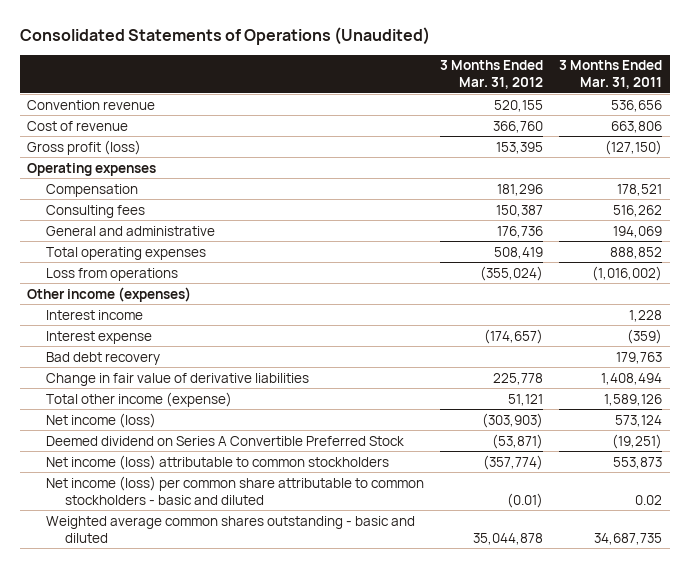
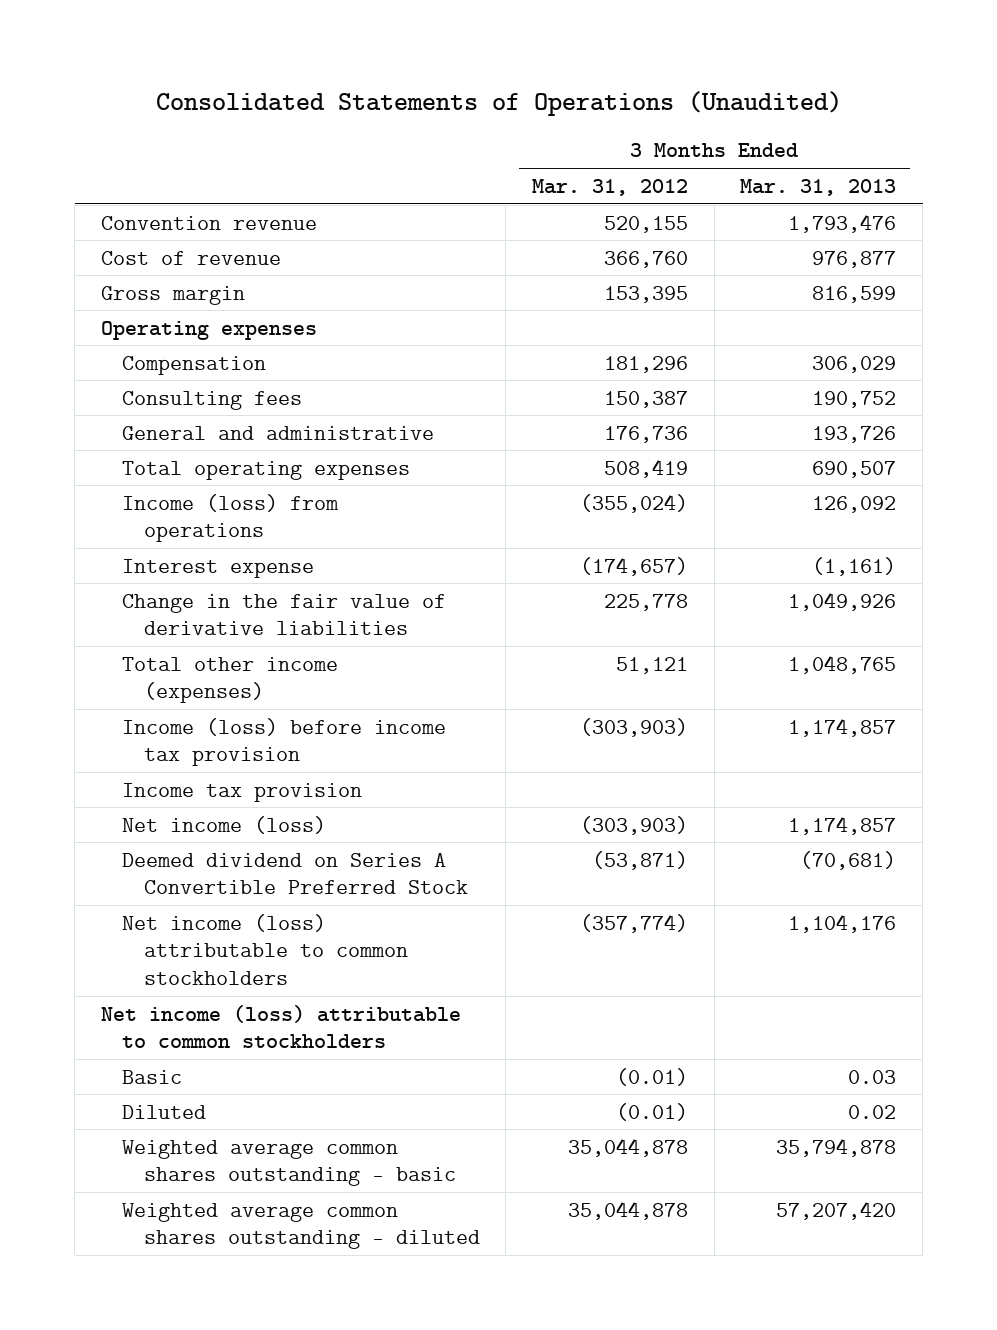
- | 3 Months Ended Mar. 31, 2012 | 3 Months Ended Mar. 31, 2011
+ | 3 Months Ended Mar. 31, 2012 | 3 Months Ended Mar. 31, 2013
- Gross profit (loss) | 153,395 | (127,150)
+ Gross margin | 153,395 | 816,599
- Loss from operations | (355,024) | (1,016,002)
- Other income (expenses)
- Interest income | | 1,228
+ Income (loss) from operations | (355,024) | 126,092
- Bad debt recovery | | 179,763
- Change in fair value of derivative liabilities | 225,778 | 1,408,494
- Total other income (expense) | 51,121 | 1,589,126
+ Change in the fair value of derivative liabilities | 225,778 | 1,049,926
+ Total other income (expenses) | 51,121 | 1,048,765
+ Income (loss) before income tax provision | (303,903) | 1,174,857
+ Income tax provision
- Net income (loss) per common share attributable to common stockholders - basic and diluted | (0.01) | 0.02
- Weighted average common shares outstanding - basic and diluted | 35,044,878 | 34,687,735
+ Net income (loss) attributable to common stockholders
+ Basic | (0.01) | 0.03
+ Diluted | (0.01) | 0.02
+ Weighted average common shares outstanding - basic | 35,044,878 | 35,794,878
+ Weighted average common shares outstanding - diluted | 35,044,878 | 57,207,420

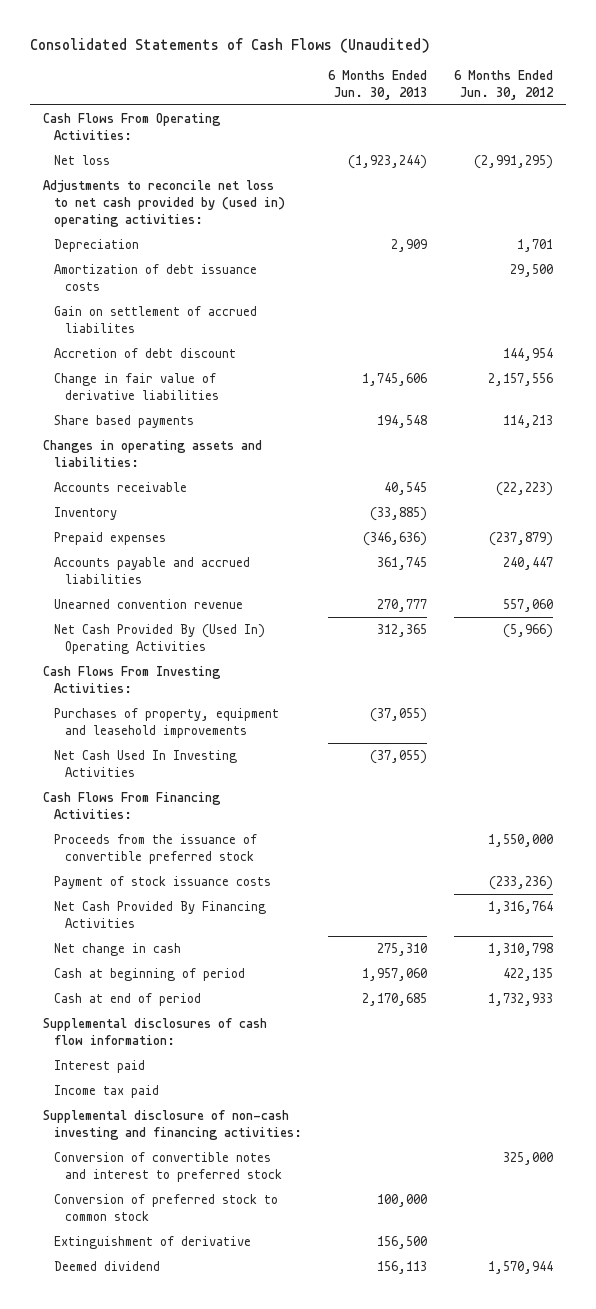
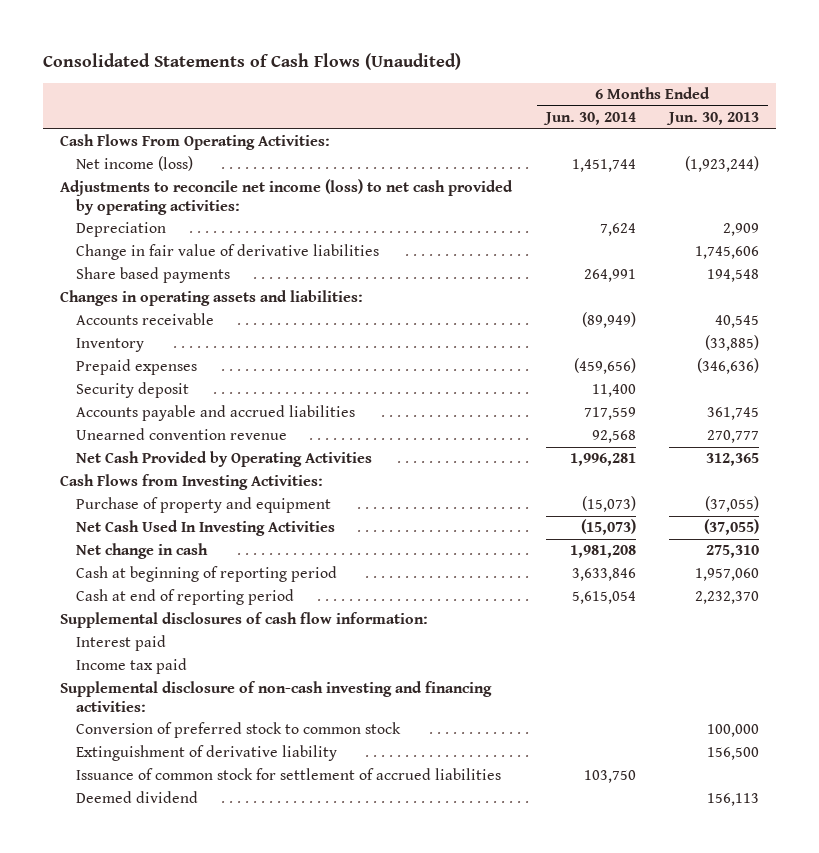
- | 6 Months Ended Jun. 30, 2013 | 6 Months Ended Jun. 30, 2012
+ | 6 Months Ended Jun. 30, 2014 | 6 Months Ended Jun. 30, 2013
- Net loss | (1,923,244) | (2,991,295)
- Adjustments to reconcile net loss to net cash provided by (used in) operating activities:
+ Net income (loss) | 1,451,744 | (1,923,244)
+ Adjustments to reconcile net income (loss) to net cash provided by operating activities:
- Amortization of debt issuance costs | | 29,500
- Gain on settlement of accrued liabilites
- Accretion of debt discount | | 144,954
+ Security deposit | 11,400 |
- Net Cash Provided By (Used In) Operating Activities | 312,365 | (5,966)
- Cash Flows From Investing Activities:
- Purchases of property, equipment and leasehold improvements | (37,055) |
+ Net Cash Provided by Operating Activities | 1,996,281 | 312,365
+ Cash Flows from Investing Activities:
+ Purchase of property and equipment | (15,073) | (37,055)
- Cash Flows From Financing Activities:
- Proceeds from the issuance of convertible preferred stock | | 1,550,000
- Payment of stock issuance costs | | (233,236)
- Net Cash Provided By Financing Activities | | 1,316,764
- Cash at beginning of period | 1,957,060 | 422,135
- Cash at end of period | 2,170,685 | 1,732,933
+ Cash at beginning of reporting period | 3,633,846 | 1,957,060
+ Cash at end of reporting period | 5,615,054 | 2,232,370
- Conversion of convertible notes and interest to preferred stock | | 325,000
- Extinguishment of derivative | 156,500 |
+ Extinguishment of derivative liability | | 156,500
+ Issuance of common stock for settlement of accrued liabilities | 103,750 |

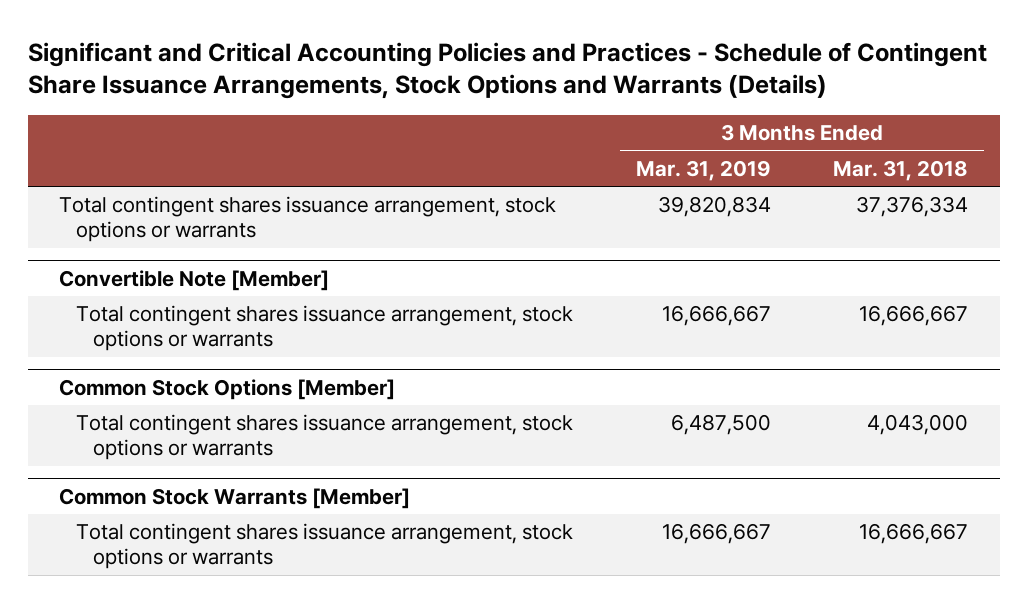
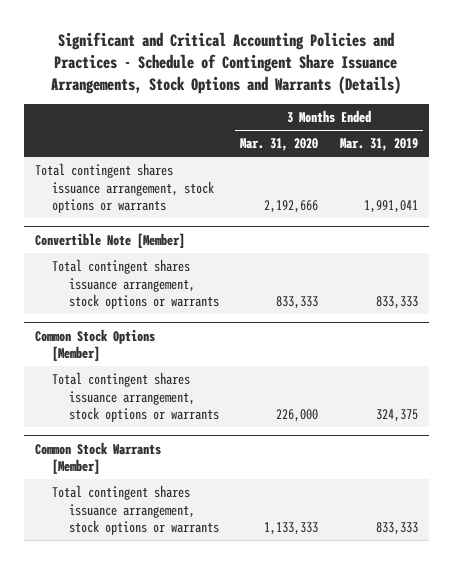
- | 3 Months Ended Mar. 31, 2019 | 3 Months Ended Mar. 31, 2018
+ | 3 Months Ended Mar. 31, 2020 | 3 Months Ended Mar. 31, 2019
- Total contingent shares issuance arrangement, stock options or warrants | 39,820,834 | 37,376,334
+ Total contingent shares issuance arrangement, stock options or warrants | 2,192,666 | 1,991,041
@ Convertible Note [Member]
- Total contingent shares issuance arrangement, stock options or warrants | 16,666,667 | 16,666,667
+ Total contingent shares issuance arrangement, stock options or warrants | 833,333 | 833,333
@ Common Stock Options [Member]
- Total contingent shares issuance arrangement, stock options or warrants | 6,487,500 | 4,043,000
+ Total contingent shares issuance arrangement, stock options or warrants | 226,000 | 324,375
@ Common Stock Warrants [Member]
- Total contingent shares issuance arrangement, stock options or warrants | 16,666,667 | 16,666,667
+ Total contingent shares issuance arrangement, stock options or warrants | 1,133,333 | 833,333

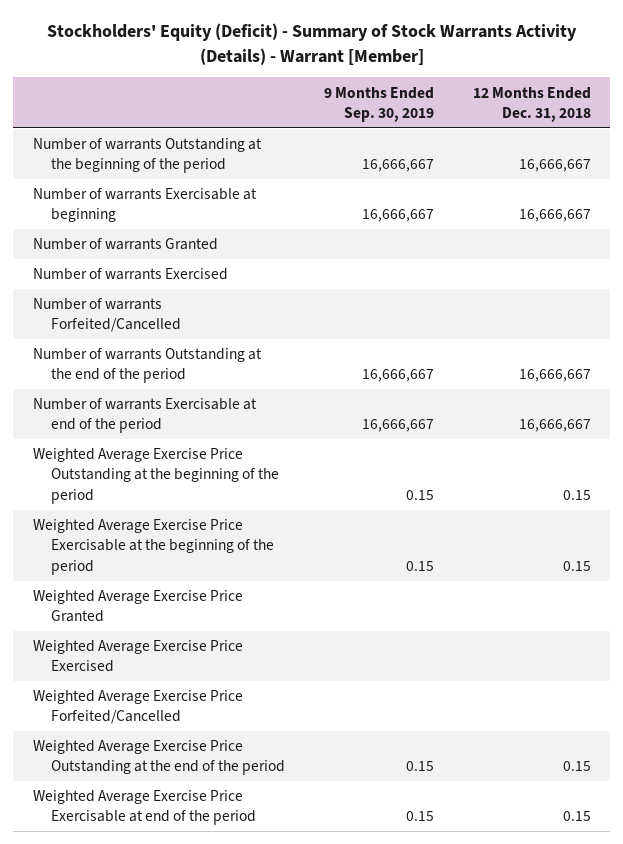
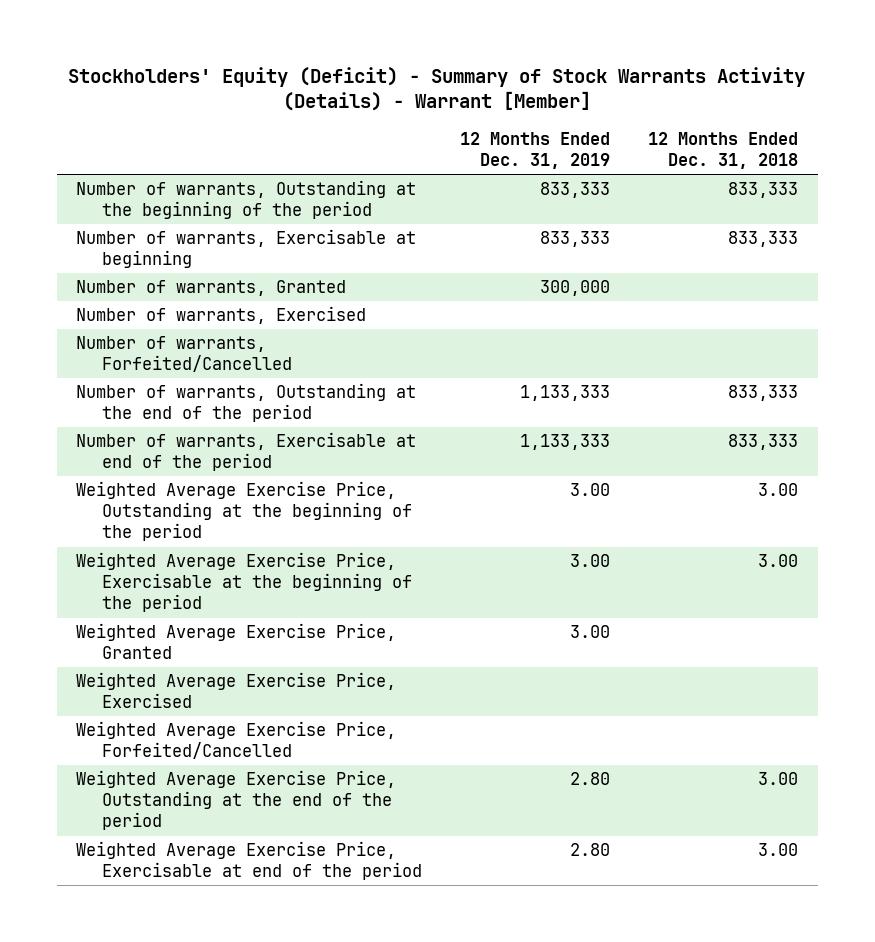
- | 9 Months Ended Sep. 30, 2019 | 12 Months Ended Dec. 31, 2018
+ | 12 Months Ended Dec. 31, 2019 | 12 Months Ended Dec. 31, 2018
- Number of warrants Outstanding at the beginning of the period | 16,666,667 | 16,666,667
- Number of warrants Exercisable at beginning | 16,666,667 | 16,666,667
- Number of warrants Granted
- Number of warrants Exercised
- Number of warrants Forfeited/Cancelled
- Number of warrants Outstanding at the end of the period | 16,666,667 | 16,666,667
- Number of warrants Exercisable at end of the period | 16,666,667 | 16,666,667
- Weighted Average Exercise Price Outstanding at the beginning of the period | 0.15 | 0.15
- Weighted Average Exercise Price Exercisable at the beginning of the period | 0.15 | 0.15
- Weighted Average Exercise Price Granted
- Weighted Average Exercise Price Exercised
- Weighted Average Exercise Price Forfeited/Cancelled
- Weighted Average Exercise Price Outstanding at the end of the period | 0.15 | 0.15
- Weighted Average Exercise Price Exercisable at end of the period | 0.15 | 0.15
+ Number of warrants, Outstanding at the beginning of the period | 833,333 | 833,333
+ Number of warrants, Exercisable at beginning | 833,333 | 833,333
+ Number of warrants, Granted | 300,000 |
+ Number of warrants, Exercised
+ Number of warrants, Forfeited/Cancelled
+ Number of warrants, Outstanding at the end of the period | 1,133,333 | 833,333
+ Number of warrants, Exercisable at end of the period | 1,133,333 | 833,333
+ Weighted Average Exercise Price, Outstanding at the beginning of the period | 3.00 | 3.00
+ Weighted Average Exercise Price, Exercisable at the beginning of the period | 3.00 | 3.00
+ Weighted Average Exercise Price, Granted | 3.00 |
+ Weighted Average Exercise Price, Exercised
+ Weighted Average Exercise Price, Forfeited/Cancelled
+ Weighted Average Exercise Price, Outstanding at the end of the period | 2.80 | 3.00
+ Weighted Average Exercise Price, Exercisable at end of the period | 2.80 | 3.00

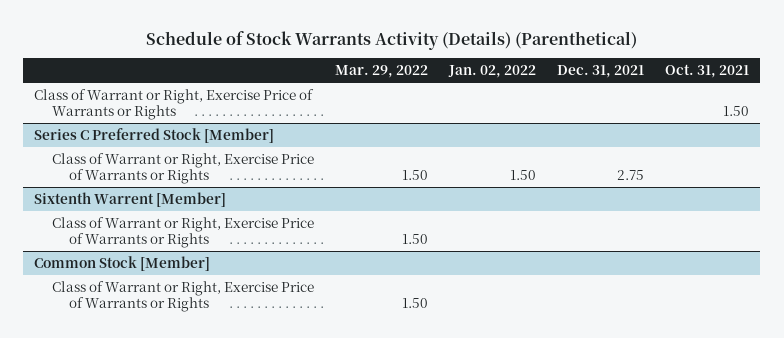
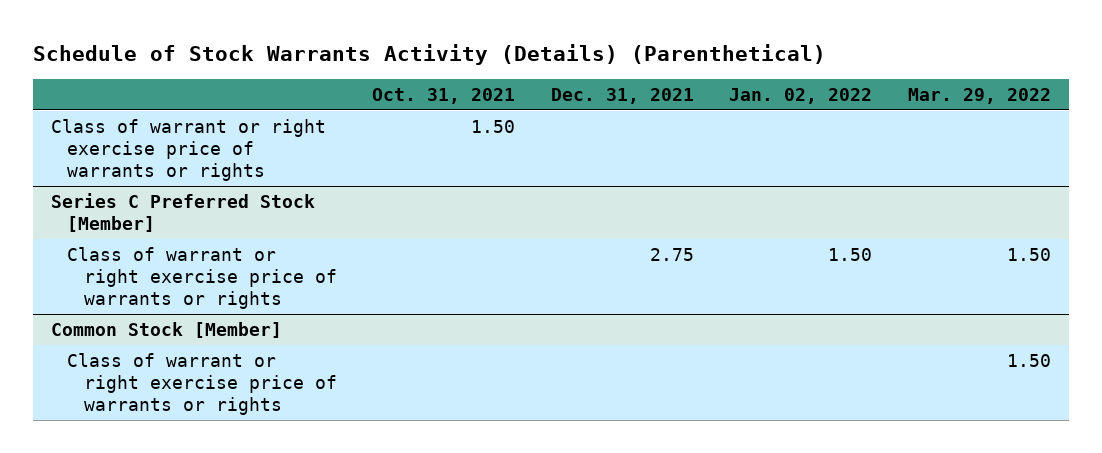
- | Mar. 29, 2022 | Jan. 02, 2022 | Dec. 31, 2021 | Oct. 31, 2021
+ | Oct. 31, 2021 | Dec. 31, 2021 | Jan. 02, 2022 | Mar. 29, 2022
- Class of Warrant or Right, Exercise Price of Warrants or Rights | | | | 1.50
+ Class of warrant or right exercise price of warrants or rights | 1.50 | | |
@ Series C Preferred Stock [Member]
- Class of Warrant or Right, Exercise Price of Warrants or Rights | 1.50 | 1.50 | 2.75 |
- Sixtenth Warrent [Member]
- Class of Warrant or Right, Exercise Price of Warrants or Rights | 1.50 | | |
@ Series C Preferred Stock [Member]
+ Class of warrant or right exercise price of warrants or rights | | 2.75 | 1.50 | 1.50
@ Common Stock [Member]
- Class of Warrant or Right, Exercise Price of Warrants or Rights | 1.50 | | |
+ Class of warrant or right exercise price of warrants or rights | | | | 1.50

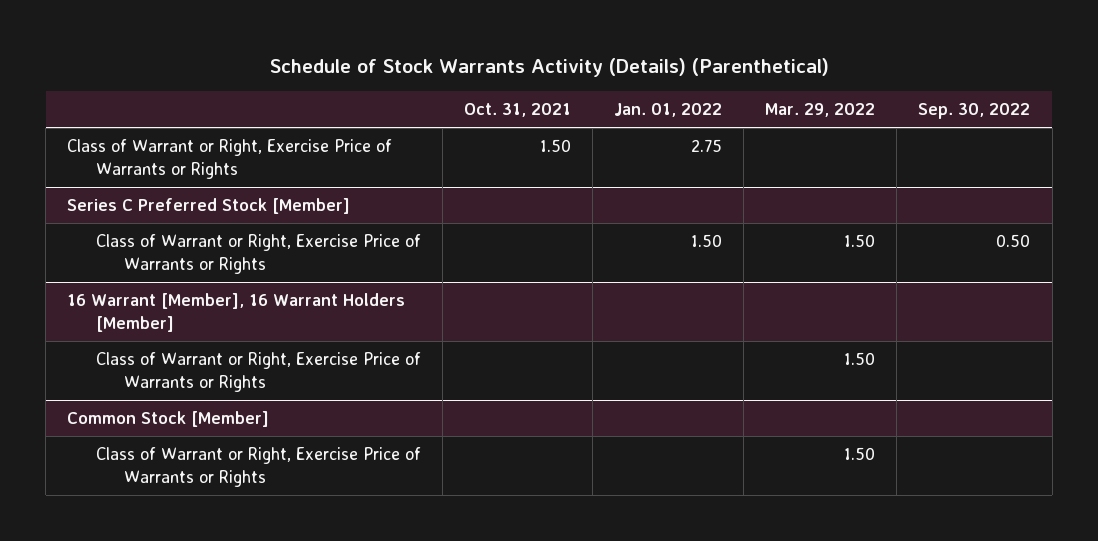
- | Oct. 31, 2021 | Dec. 31, 2021 | Jan. 02, 2022 | Mar. 29, 2022
+ | Oct. 31, 2021 | Jan. 01, 2022 | Mar. 29, 2022 | Sep. 30, 2022
- Class of warrant or right exercise price of warrants or rights | 1.50 | | |
+ Class of Warrant or Right, Exercise Price of Warrants or Rights | 1.50 | 2.75 | |
@ Series C Preferred Stock [Member]
- Class of warrant or right exercise price of warrants or rights | | 2.75 | 1.50 | 1.50
+ Class of Warrant or Right, Exercise Price of Warrants or Rights | | 1.50 | 1.50 | 0.50
+ 16 Warrant [Member], 16 Warrant Holders [Member]
+ Class of Warrant or Right, Exercise Price of Warrants or Rights | | | 1.50 |
@ Common Stock [Member]
- Class of warrant or right exercise price of warrants or rights | | | | 1.50
+ Class of Warrant or Right, Exercise Price of Warrants or Rights | | | 1.50 |

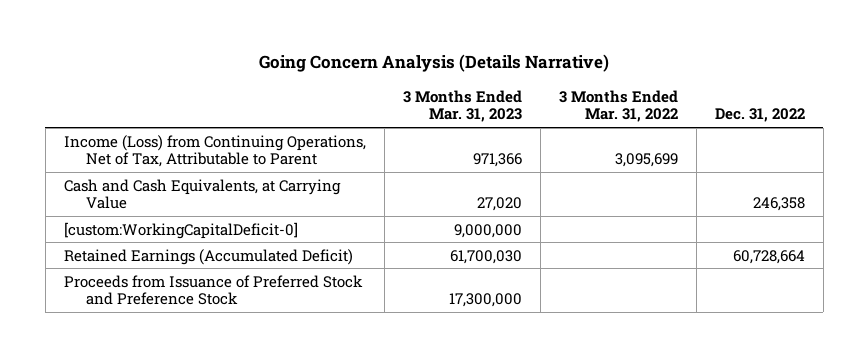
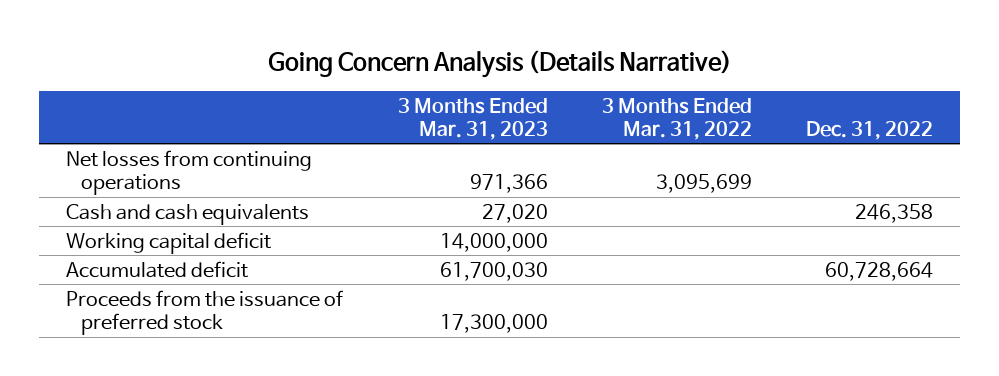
- Income (Loss) from Continuing Operations, Net of Tax, Attributable to Parent | 971,366 | 3,095,699 |
- Cash and Cash Equivalents, at Carrying Value | 27,020 | | 246,358
- [custom:WorkingCapitalDeficit-0] | 9,000,000 | |
- Retained Earnings (Accumulated Deficit) | 61,700,030 | | 60,728,664
- Proceeds from Issuance of Preferred Stock and Preference Stock | 17,300,000 | |
+ Net losses from continuing operations | 971,366 | 3,095,699 |
+ Cash and cash equivalents | 27,020 | | 246,358
+ Working capital deficit | 14,000,000 | |
+ Accumulated deficit | 61,700,030 | | 60,728,664
+ Proceeds from the issuance of preferred stock | 17,300,000 | |

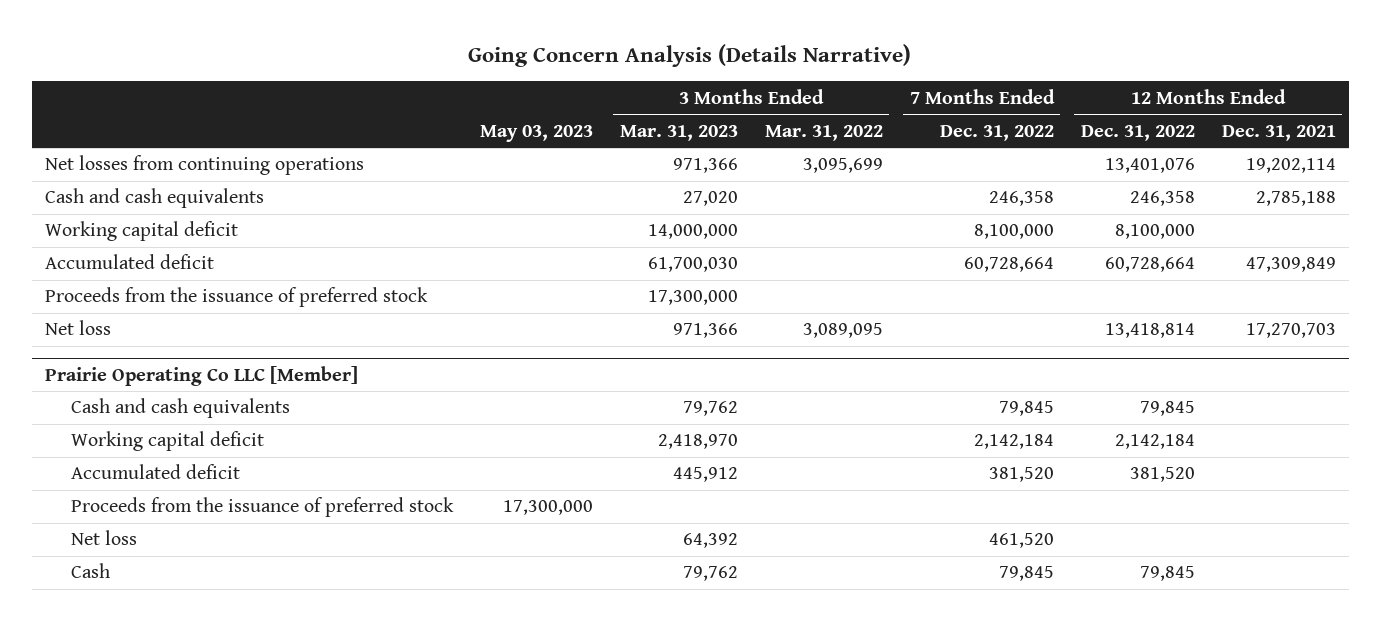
- | 3 Months Ended Mar. 31, 2023 | 3 Months Ended Mar. 31, 2022 | Dec. 31, 2022
+ | May 03, 2023 | 3 Months Ended Mar. 31, 2023 | 3 Months Ended Mar. 31, 2022 | 7 Months Ended Dec. 31, 2022 | 12 Months Ended Dec. 31, 2022 | 12 Months Ended Dec. 31, 2021
+ Net loss | | 971,366 | 3,089,095 | | 13,418,814 | 17,270,703
+ Prairie Operating Co LLC [Member]
+ Cash and cash equivalents | | 79,762 | | 79,845 | 79,845 |
+ Working capital deficit | | 2,418,970 | | 2,142,184 | 2,142,184 |
+ Accumulated deficit | | 445,912 | | 381,520 | 381,520 |
+ Proceeds from the issuance of preferred stock | 17,300,000 | | | | |
+ Net loss | | 64,392 | | 461,520 | |
+ Cash | | 79,762 | | 79,845 | 79,845 |

